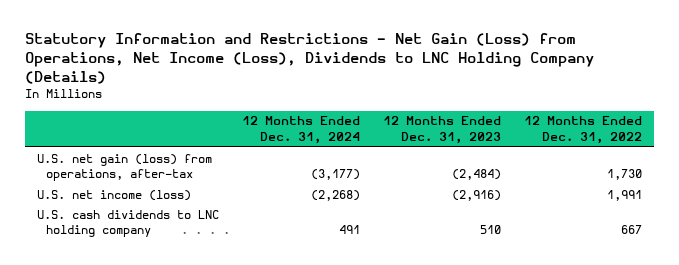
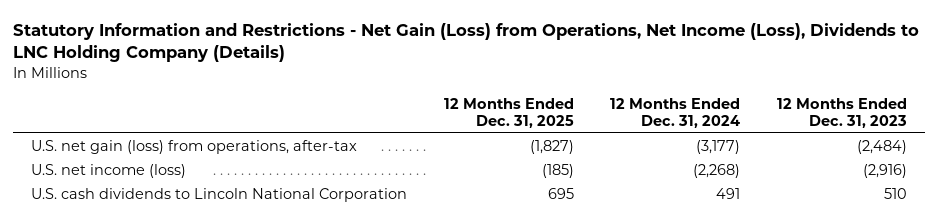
- | 12 Months Ended Dec. 31, 2024 | 12 Months Ended Dec. 31, 2023 | 12 Months Ended Dec. 31, 2022
+ | 12 Months Ended Dec. 31, 2025 | 12 Months Ended Dec. 31, 2024 | 12 Months Ended Dec. 31, 2023
- U.S. cash dividends to LNC holding company | 491 | 510 | 667
+ U.S. cash dividends to Lincoln National Corporation | 695 | 491 | 510

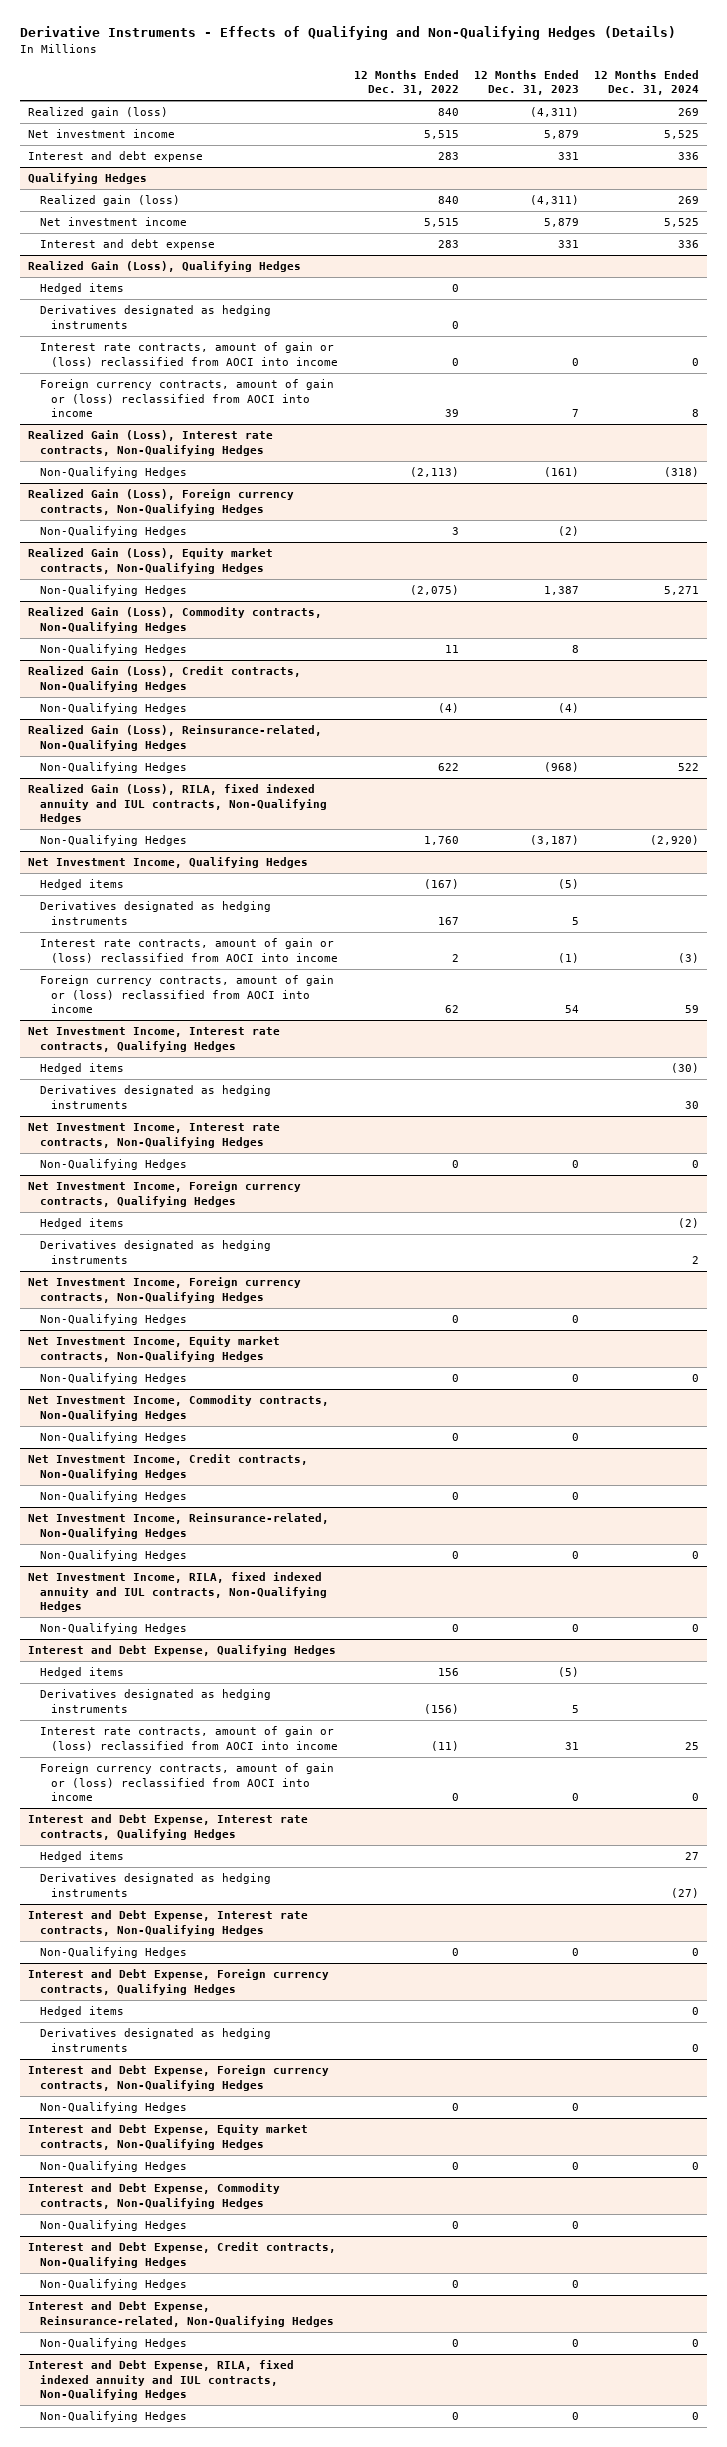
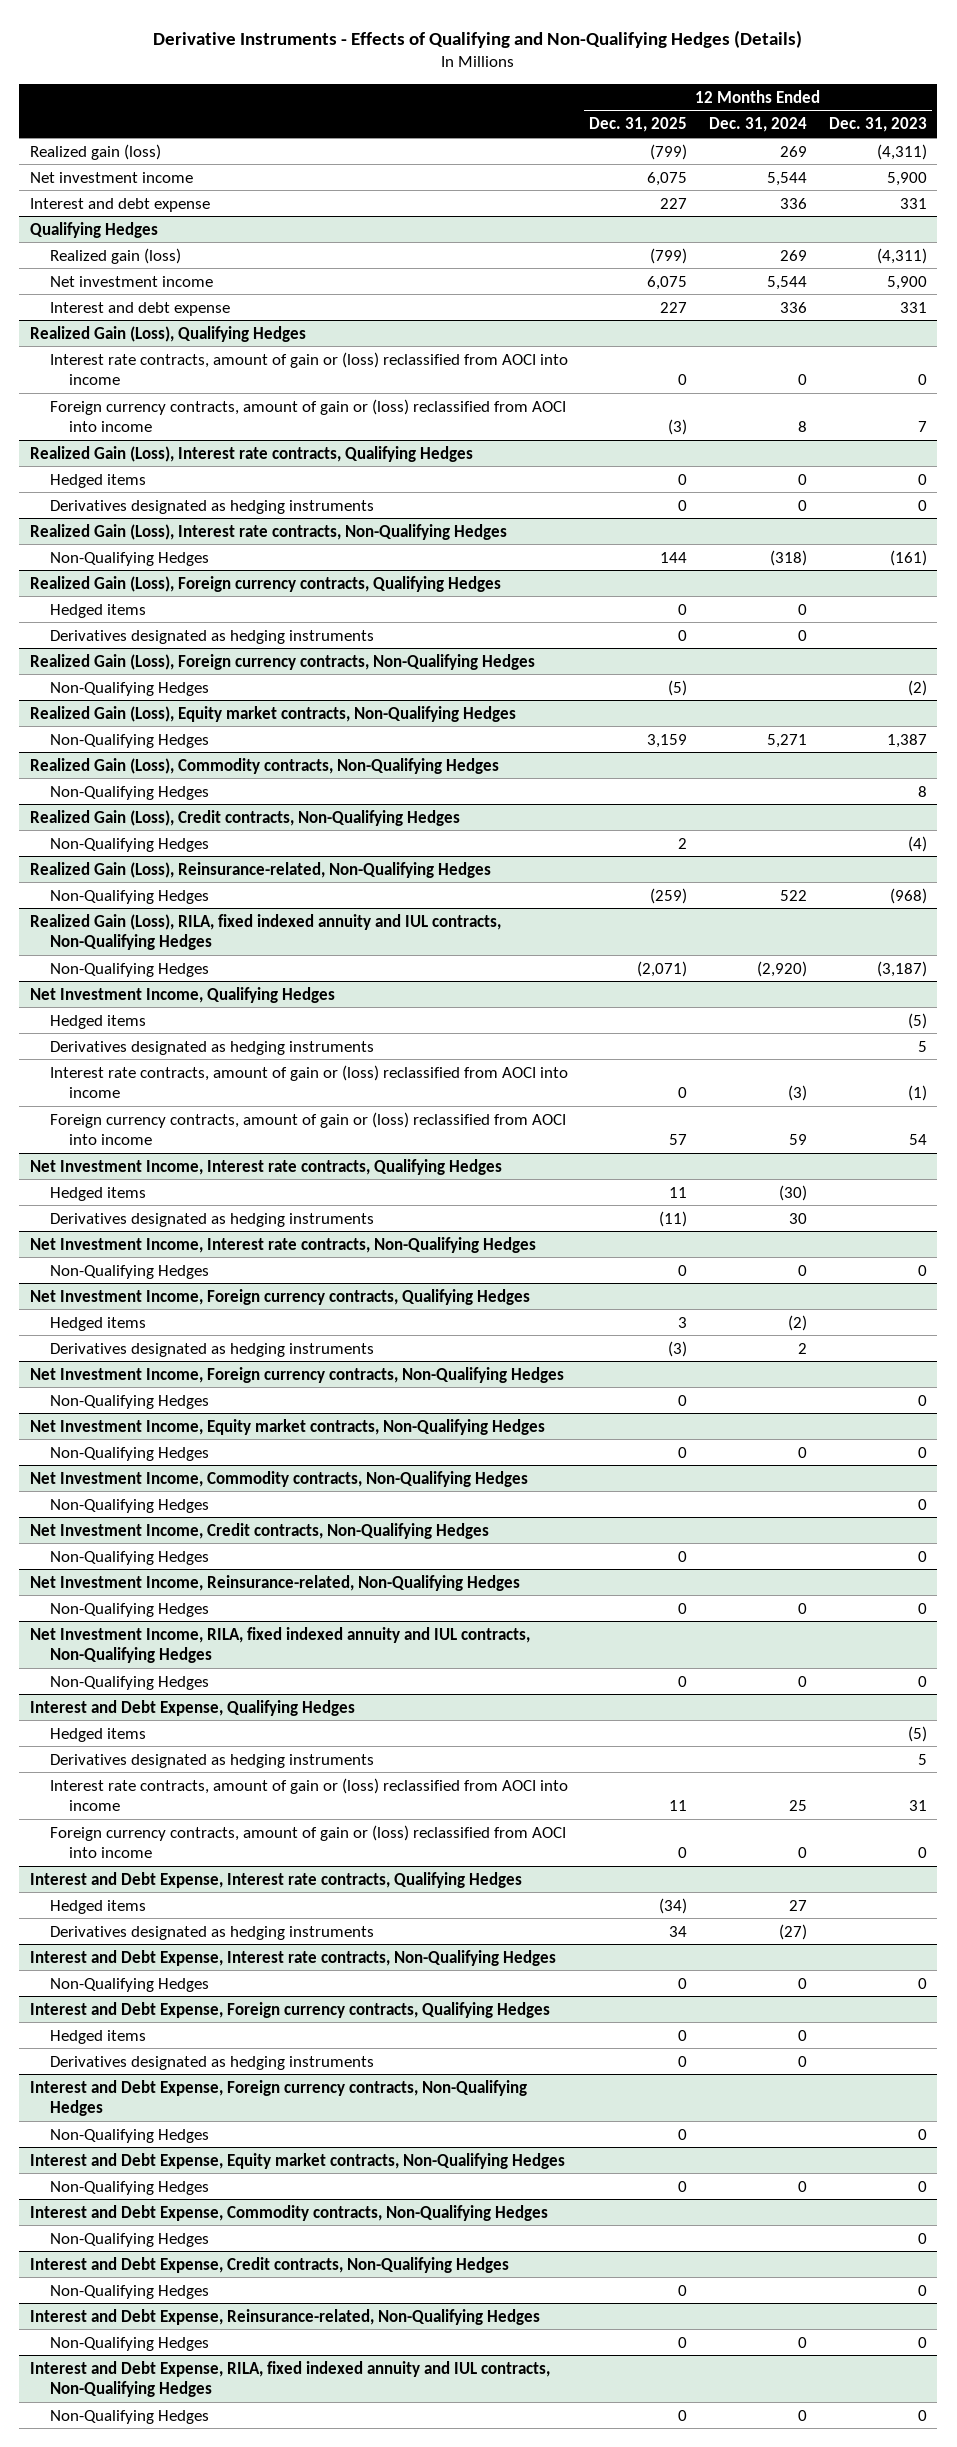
- | 12 Months Ended Dec. 31, 2022 | 12 Months Ended Dec. 31, 2023 | 12 Months Ended Dec. 31, 2024
+ | 12 Months Ended Dec. 31, 2025 | 12 Months Ended Dec. 31, 2024 | 12 Months Ended Dec. 31, 2023
- Net investment income | 5,515 | 5,879 | 5,525
+ Net investment income | 6,075 | 5,544 | 5,900
@ Qualifying Hedges
- Net investment income | 5,515 | 5,879 | 5,525
+ Net investment income | 6,075 | 5,544 | 5,900
@ Realized Gain (Loss), Qualifying Hedges
- Hedged items | 0 | |
- Derivatives designated as hedging instruments | 0 | |
+ Realized Gain (Loss), Interest rate contracts, Qualifying Hedges
+ Hedged items | 0 | 0 | 0
+ Derivatives designated as hedging instruments | 0 | 0 | 0
+ Realized Gain (Loss), Foreign currency contracts, Qualifying Hedges
+ Hedged items | 0 | 0 |
+ Derivatives designated as hedging instruments | 0 | 0 |

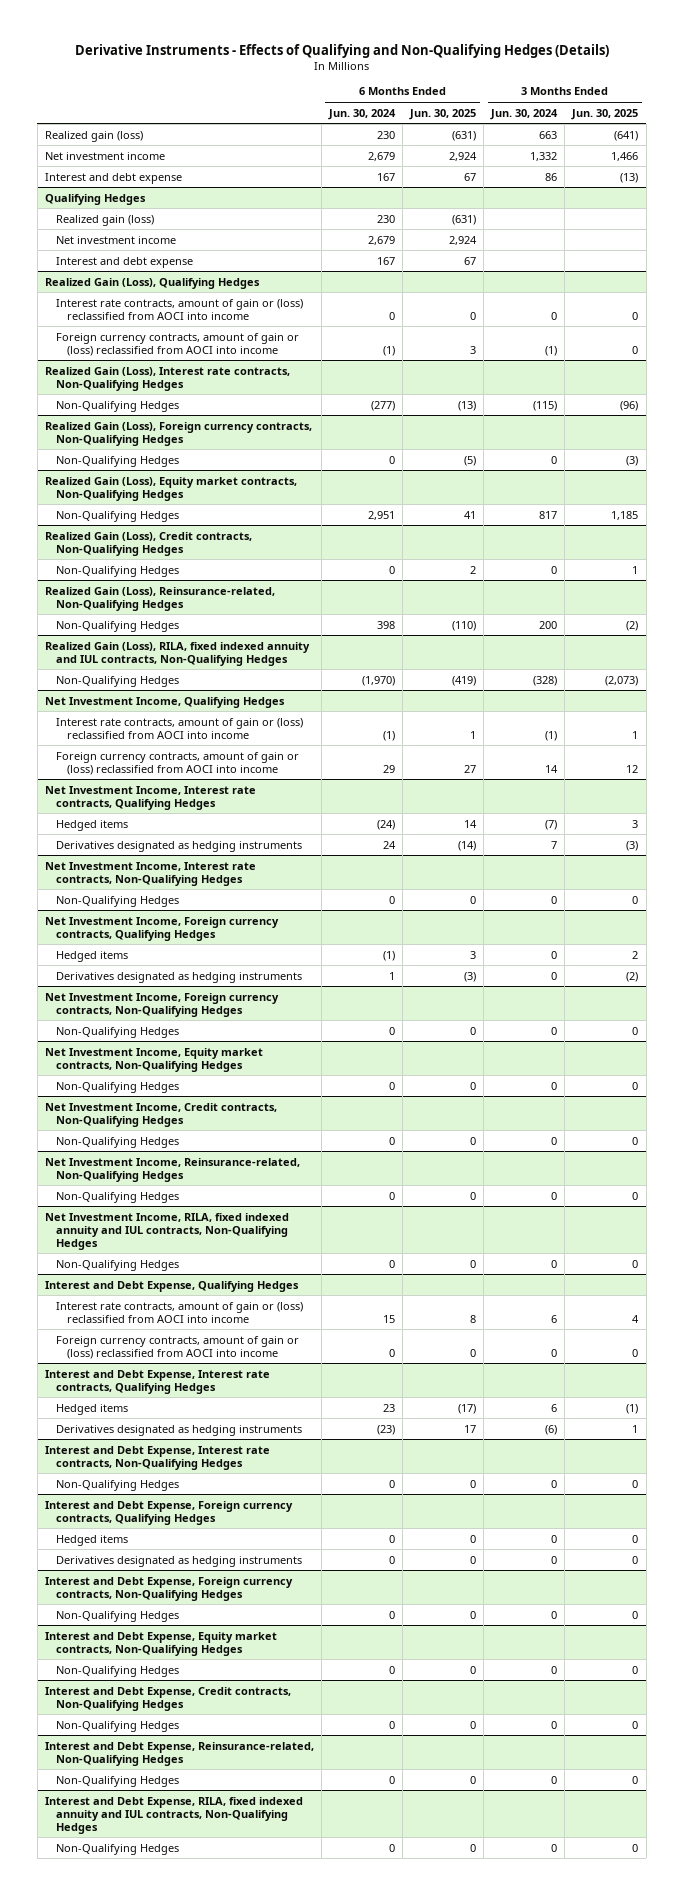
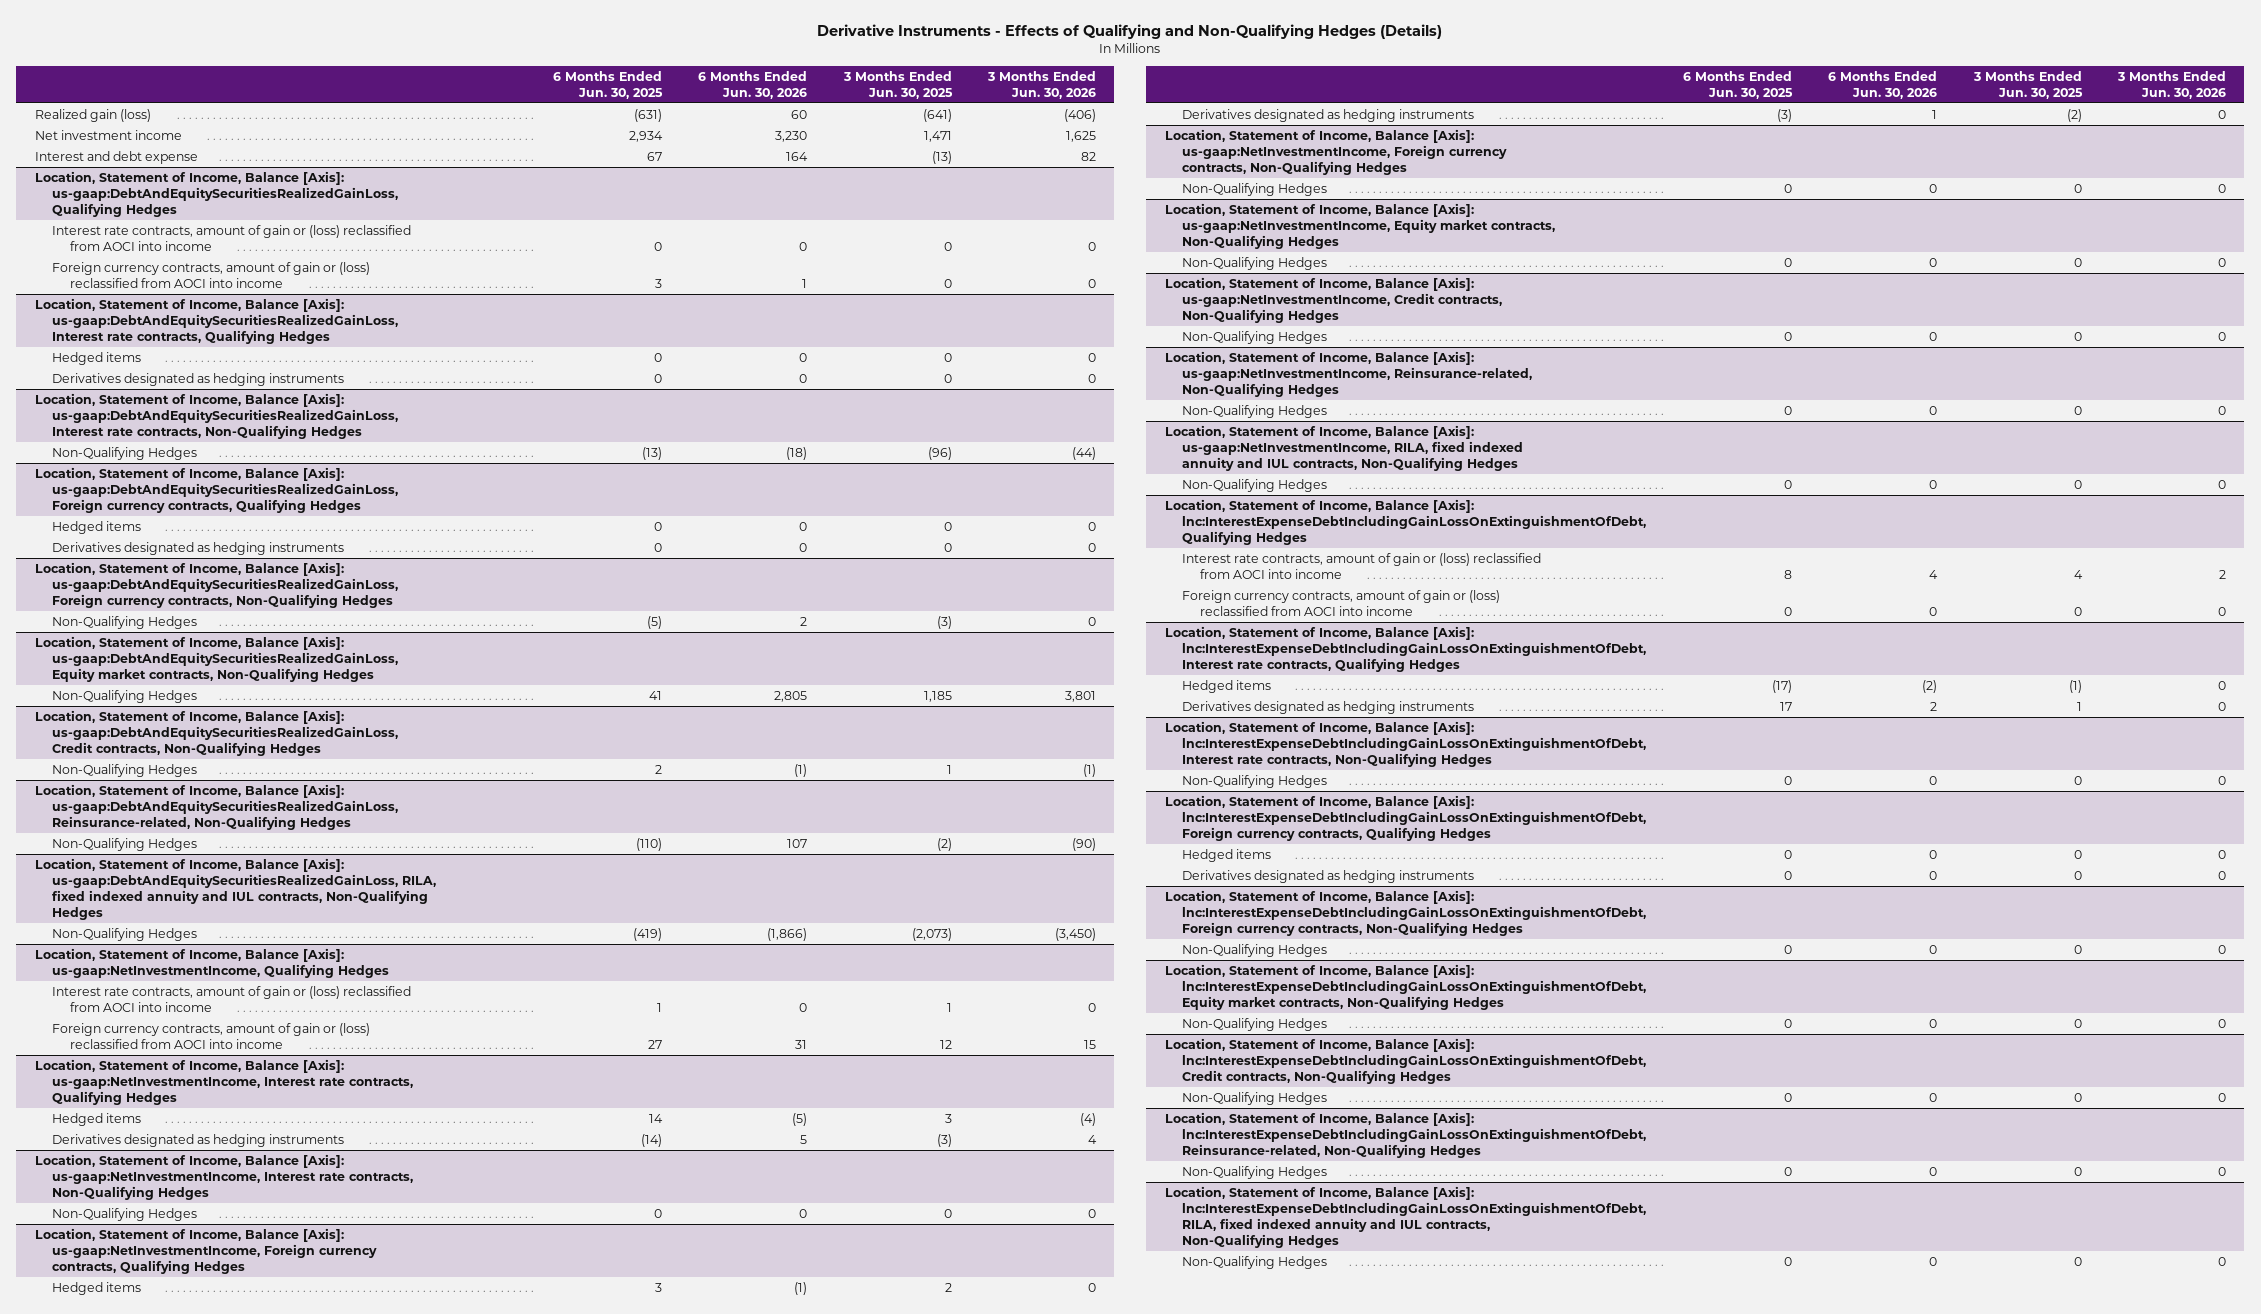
- | 6 Months Ended Jun. 30, 2024 | 6 Months Ended Jun. 30, 2025 | 3 Months Ended Jun. 30, 2024 | 3 Months Ended Jun. 30, 2025
+ | 6 Months Ended Jun. 30, 2025 | 6 Months Ended Jun. 30, 2026 | 3 Months Ended Jun. 30, 2025 | 3 Months Ended Jun. 30, 2026
- Net investment income | 2,679 | 2,924 | 1,332 | 1,466
+ Net investment income | 2,934 | 3,230 | 1,471 | 1,625
- Qualifying Hedges
- Realized gain (loss) | 230 | (631) | |
- Net investment income | 2,679 | 2,924 | |
- Interest and debt expense | 167 | 67 | |
- Realized Gain (Loss), Qualifying Hedges
+ Location, Statement of Income, Balance [Axis]: us-gaap:DebtAndEquitySecuritiesRealizedGainLoss, Qualifying Hedges
- Realized Gain (Loss), Interest rate contracts, Non-Qualifying Hedges
+ Location, Statement of Income, Balance [Axis]: us-gaap:DebtAndEquitySecuritiesRealizedGainLoss, Interest rate contracts, Qualifying Hedges
+ Hedged items | 0 | 0 | 0 | 0
+ Derivatives designated as hedging instruments | 0 | 0 | 0 | 0
+ Location, Statement of Income, Balance [Axis]: us-gaap:DebtAndEquitySecuritiesRealizedGainLoss, Interest rate contracts, Non-Qualifying Hedges
- Realized Gain (Loss), Foreign currency contracts, Non-Qualifying Hedges
+ Location, Statement of Income, Balance [Axis]: us-gaap:DebtAndEquitySecuritiesRealizedGainLoss, Foreign currency contracts, Qualifying Hedges
+ Hedged items | 0 | 0 | 0 | 0
+ Derivatives designated as hedging instruments | 0 | 0 | 0 | 0
+ Location, Statement of Income, Balance [Axis]: us-gaap:DebtAndEquitySecuritiesRealizedGainLoss, Foreign currency contracts, Non-Qualifying Hedges
- Realized Gain (Loss), Equity market contracts, Non-Qualifying Hedges
+ Location, Statement of Income, Balance [Axis]: us-gaap:DebtAndEquitySecuritiesRealizedGainLoss, Equity market contracts, Non-Qualifying Hedges
- Realized Gain (Loss), Credit contracts, Non-Qualifying Hedges
+ Location, Statement of Income, Balance [Axis]: us-gaap:DebtAndEquitySecuritiesRealizedGainLoss, Credit contracts, Non-Qualifying Hedges
- Realized Gain (Loss), Reinsurance-related, Non-Qualifying Hedges
+ Location, Statement of Income, Balance [Axis]: us-gaap:DebtAndEquitySecuritiesRealizedGainLoss, Reinsurance-related, Non-Qualifying Hedges
- Realized Gain (Loss), RILA, fixed indexed annuity and IUL contracts, Non-Qualifying Hedges
+ Location, Statement of Income, Balance [Axis]: us-gaap:DebtAndEquitySecuritiesRealizedGainLoss, RILA, fixed indexed annuity and IUL contracts, Non-Qualifying Hedges
- Net Investment Income, Qualifying Hedges
+ Location, Statement of Income, Balance [Axis]: us-gaap:NetInvestmentIncome, Qualifying Hedges
- Net Investment Income, Interest rate contracts, Qualifying Hedges
+ Location, Statement of Income, Balance [Axis]: us-gaap:NetInvestmentIncome, Interest rate contracts, Qualifying Hedges
- Net Investment Income, Interest rate contracts, Non-Qualifying Hedges
+ Location, Statement of Income, Balance [Axis]: us-gaap:NetInvestmentIncome, Interest rate contracts, Non-Qualifying Hedges
- Net Investment Income, Foreign currency contracts, Qualifying Hedges
+ Location, Statement of Income, Balance [Axis]: us-gaap:NetInvestmentIncome, Foreign currency contracts, Qualifying Hedges
- Net Investment Income, Foreign currency contracts, Non-Qualifying Hedges
+ Location, Statement of Income, Balance [Axis]: us-gaap:NetInvestmentIncome, Foreign currency contracts, Non-Qualifying Hedges
- Net Investment Income, Equity market contracts, Non-Qualifying Hedges
+ Location, Statement of Income, Balance [Axis]: us-gaap:NetInvestmentIncome, Equity market contracts, Non-Qualifying Hedges
- Net Investment Income, Credit contracts, Non-Qualifying Hedges
+ Location, Statement of Income, Balance [Axis]: us-gaap:NetInvestmentIncome, Credit contracts, Non-Qualifying Hedges
- Net Investment Income, Reinsurance-related, Non-Qualifying Hedges
+ Location, Statement of Income, Balance [Axis]: us-gaap:NetInvestmentIncome, Reinsurance-related, Non-Qualifying Hedges
- Net Investment Income, RILA, fixed indexed annuity and IUL contracts, Non-Qualifying Hedges
+ Location, Statement of Income, Balance [Axis]: us-gaap:NetInvestmentIncome, RILA, fixed indexed annuity and IUL contracts, Non-Qualifying Hedges
- Interest and Debt Expense, Qualifying Hedges
+ Location, Statement of Income, Balance [Axis]: lnc:InterestExpenseDebtIncludingGainLossOnExtinguishmentOfDebt, Qualifying Hedges
- Interest and Debt Expense, Interest rate contracts, Qualifying Hedges
+ Location, Statement of Income, Balance [Axis]: lnc:InterestExpenseDebtIncludingGainLossOnExtinguishmentOfDebt, Interest rate contracts, Qualifying Hedges
- Interest and Debt Expense, Interest rate contracts, Non-Qualifying Hedges
+ Location, Statement of Income, Balance [Axis]: lnc:InterestExpenseDebtIncludingGainLossOnExtinguishmentOfDebt, Interest rate contracts, Non-Qualifying Hedges
- Interest and Debt Expense, Foreign currency contracts, Qualifying Hedges
+ Location, Statement of Income, Balance [Axis]: lnc:InterestExpenseDebtIncludingGainLossOnExtinguishmentOfDebt, Foreign currency contracts, Qualifying Hedges
- Interest and Debt Expense, Foreign currency contracts, Non-Qualifying Hedges
+ Location, Statement of Income, Balance [Axis]: lnc:InterestExpenseDebtIncludingGainLossOnExtinguishmentOfDebt, Foreign currency contracts, Non-Qualifying Hedges
- Interest and Debt Expense, Equity market contracts, Non-Qualifying Hedges
+ Location, Statement of Income, Balance [Axis]: lnc:InterestExpenseDebtIncludingGainLossOnExtinguishmentOfDebt, Equity market contracts, Non-Qualifying Hedges
- Interest and Debt Expense, Credit contracts, Non-Qualifying Hedges
+ Location, Statement of Income, Balance [Axis]: lnc:InterestExpenseDebtIncludingGainLossOnExtinguishmentOfDebt, Credit contracts, Non-Qualifying Hedges
- Interest and Debt Expense, Reinsurance-related, Non-Qualifying Hedges
+ Location, Statement of Income, Balance [Axis]: lnc:InterestExpenseDebtIncludingGainLossOnExtinguishmentOfDebt, Reinsurance-related, Non-Qualifying Hedges
- Interest and Debt Expense, RILA, fixed indexed annuity and IUL contracts, Non-Qualifying Hedges
+ Location, Statement of Income, Balance [Axis]: lnc:InterestExpenseDebtIncludingGainLossOnExtinguishmentOfDebt, RILA, fixed indexed annuity and IUL contracts, Non-Qualifying Hedges

